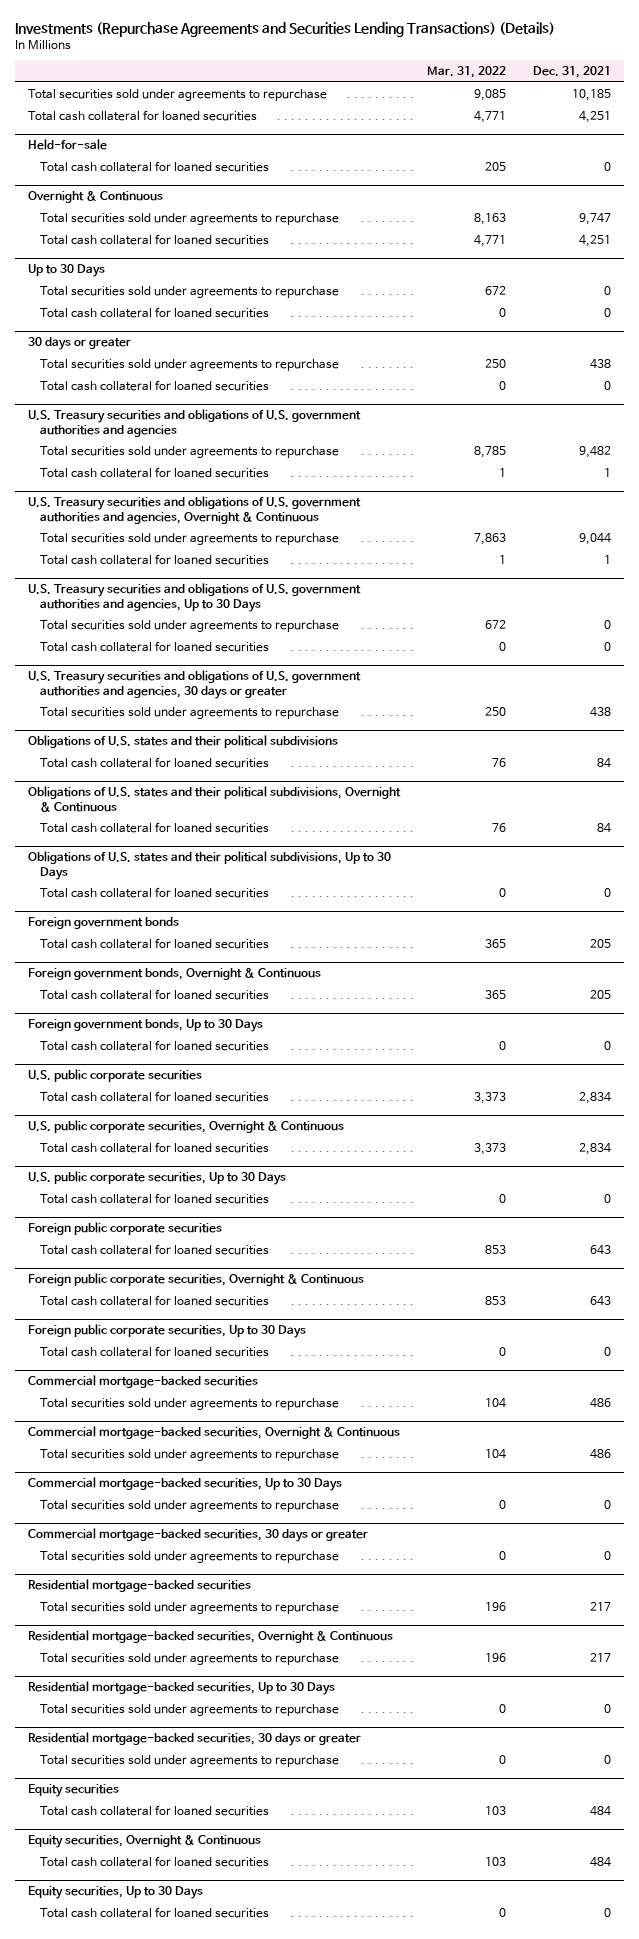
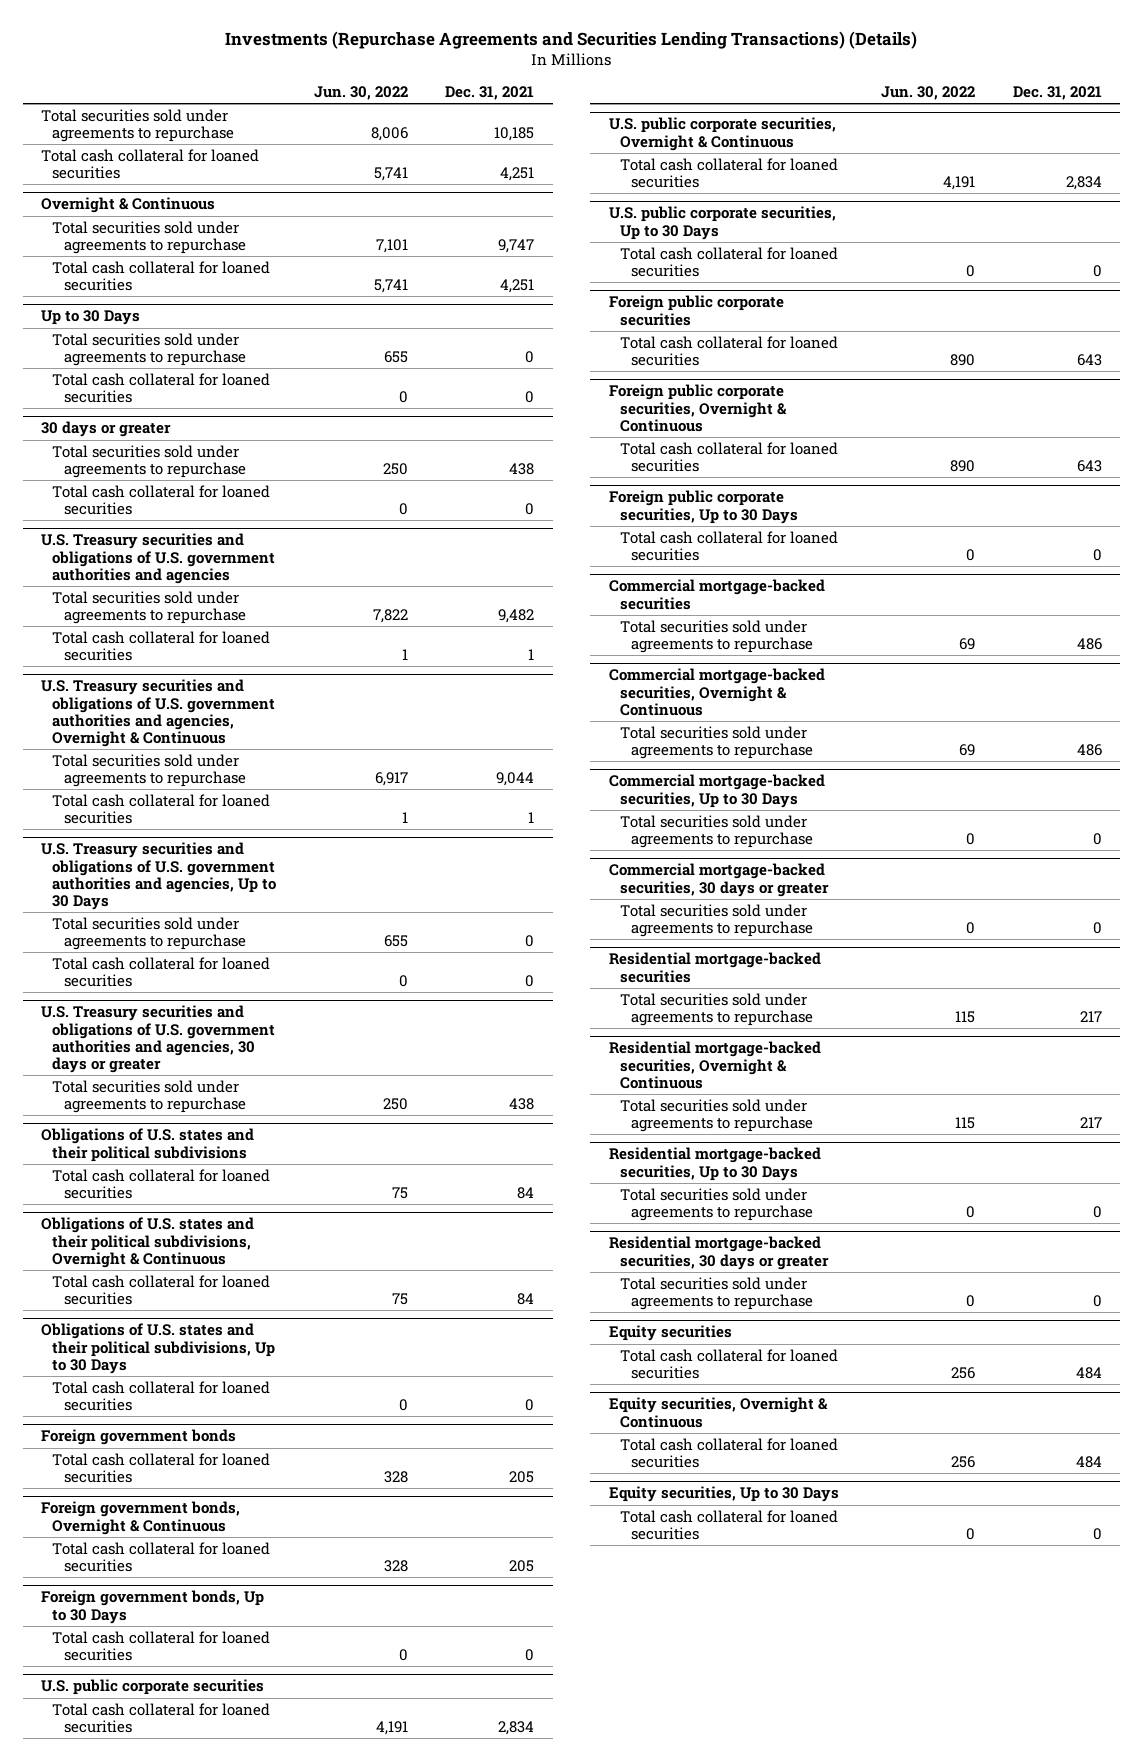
- | Mar. 31, 2022 | Dec. 31, 2021
+ | Jun. 30, 2022 | Dec. 31, 2021
- Held-for-sale
- Total cash collateral for loaned securities | 205 | 0

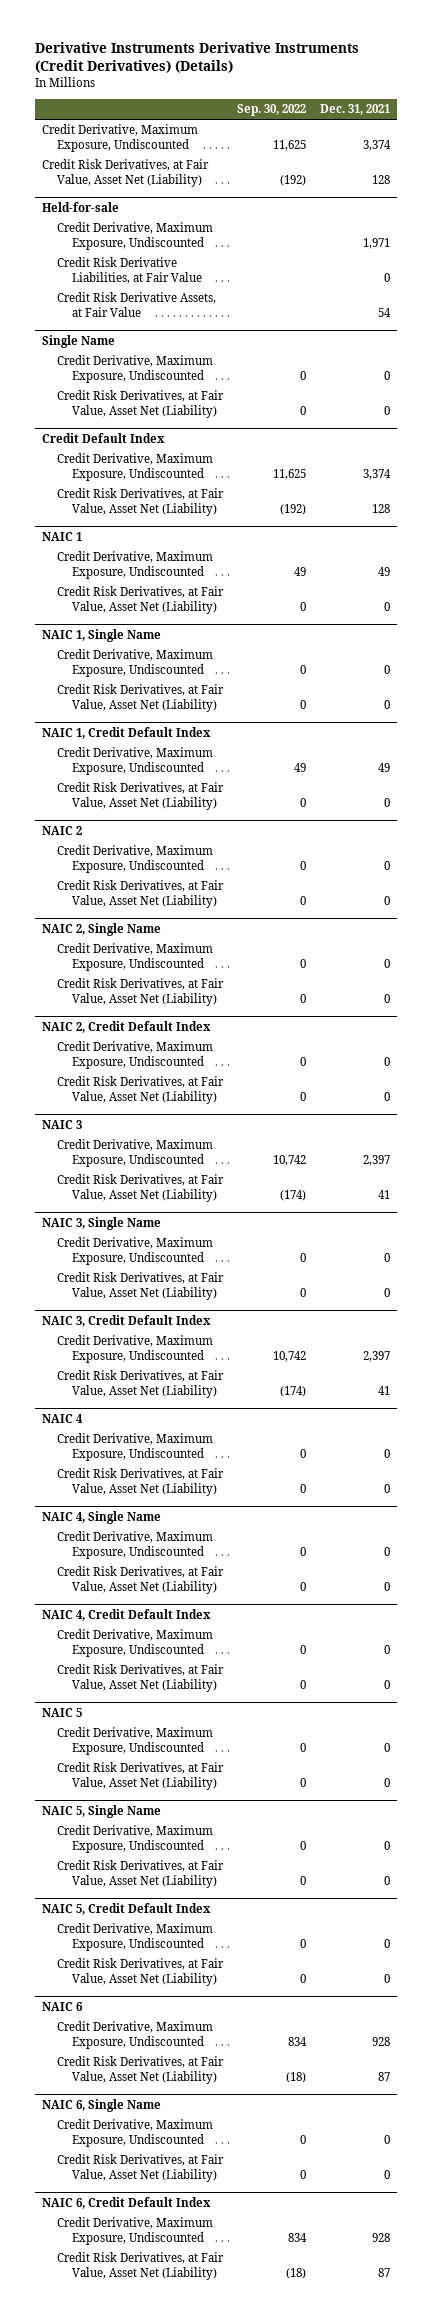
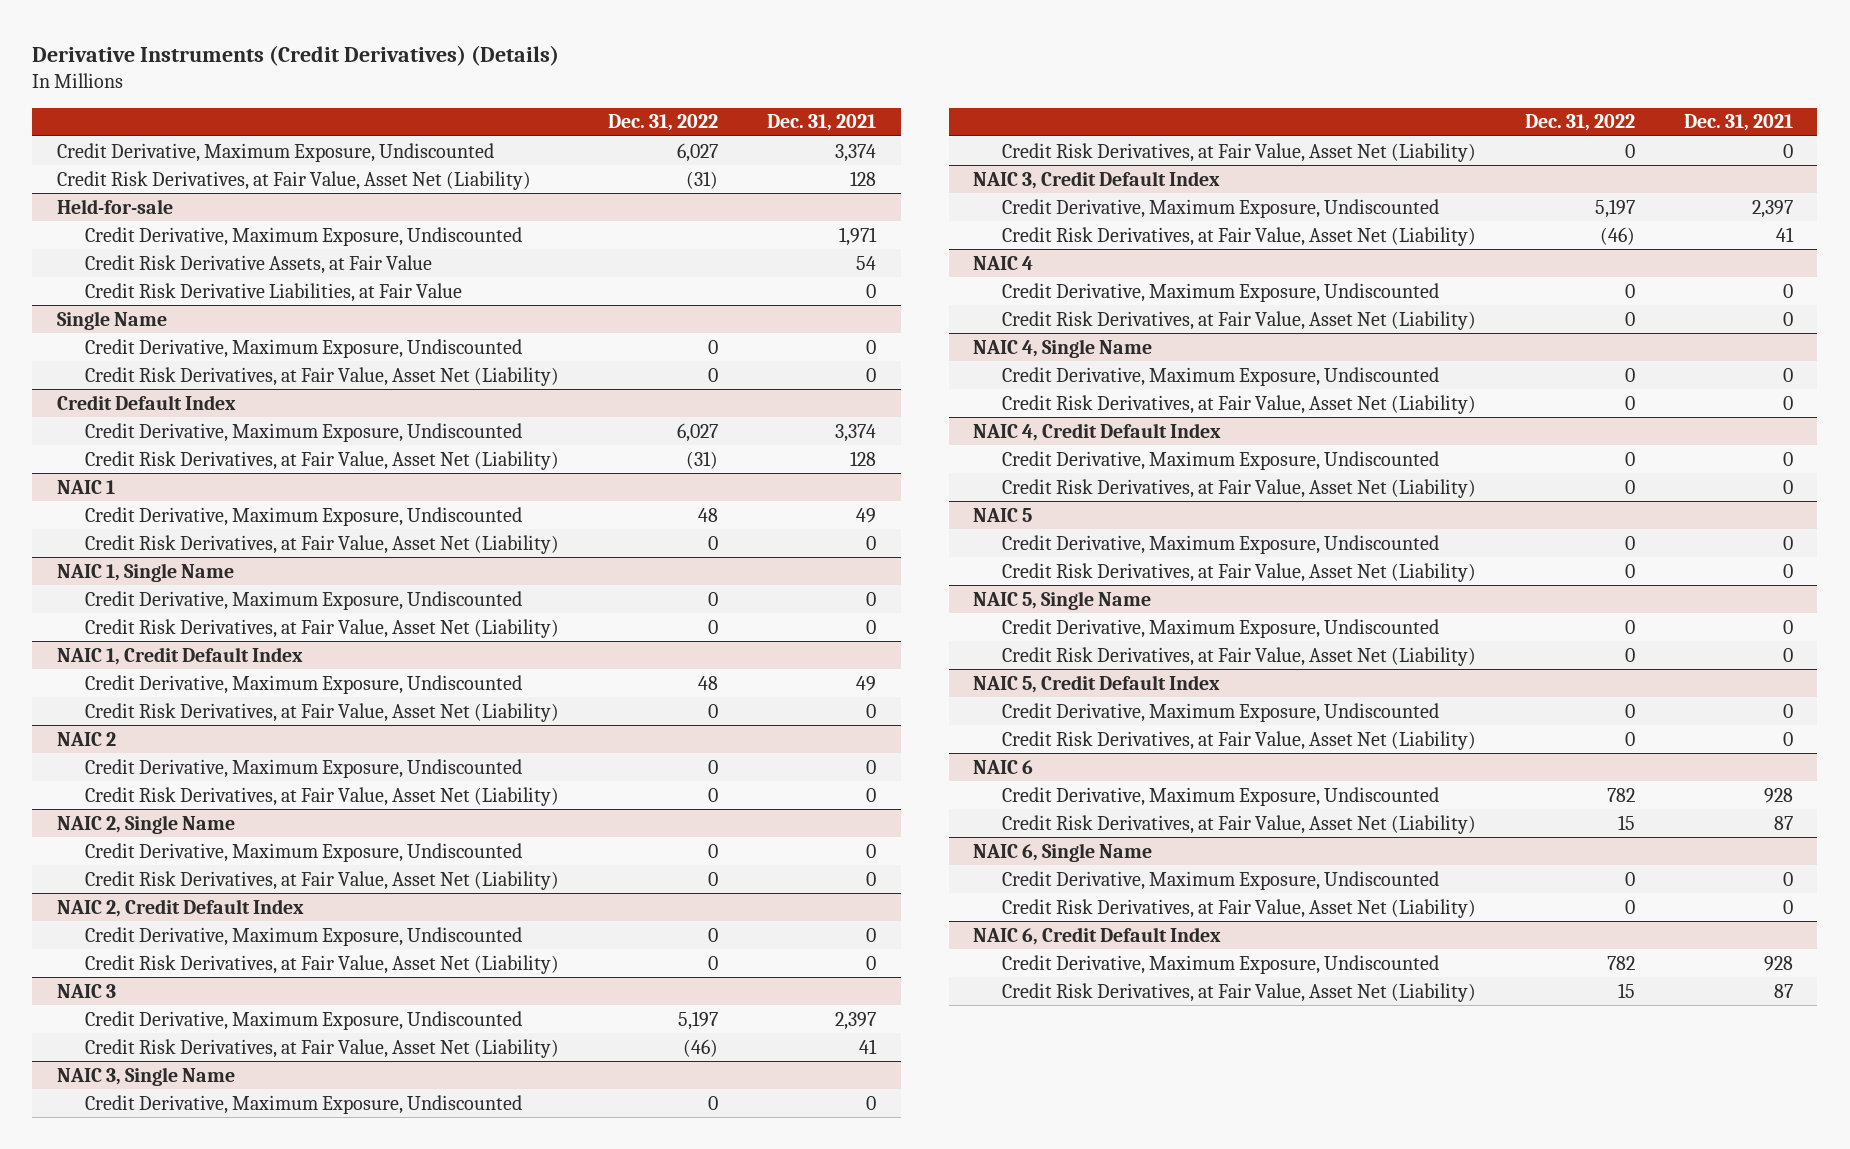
- Derivative Instruments Derivative Instruments (Credit Derivatives) (Details)
+ Derivative Instruments (Credit Derivatives) (Details)
- | Sep. 30, 2022 | Dec. 31, 2021
+ | Dec. 31, 2022 | Dec. 31, 2021
@ Held-for-sale
moved down: Credit Risk Derivative Liabilities, at Fair Value | | 0

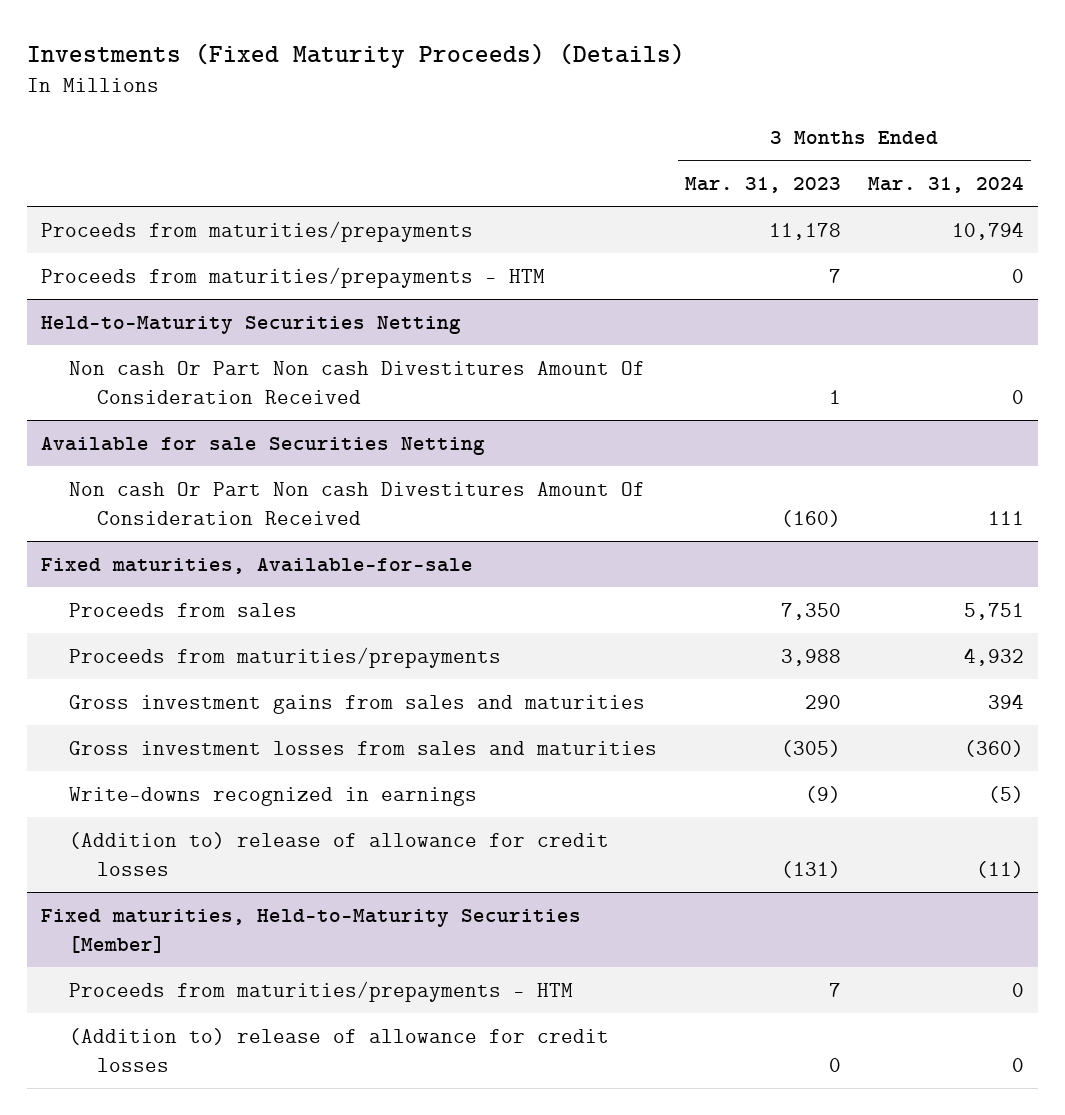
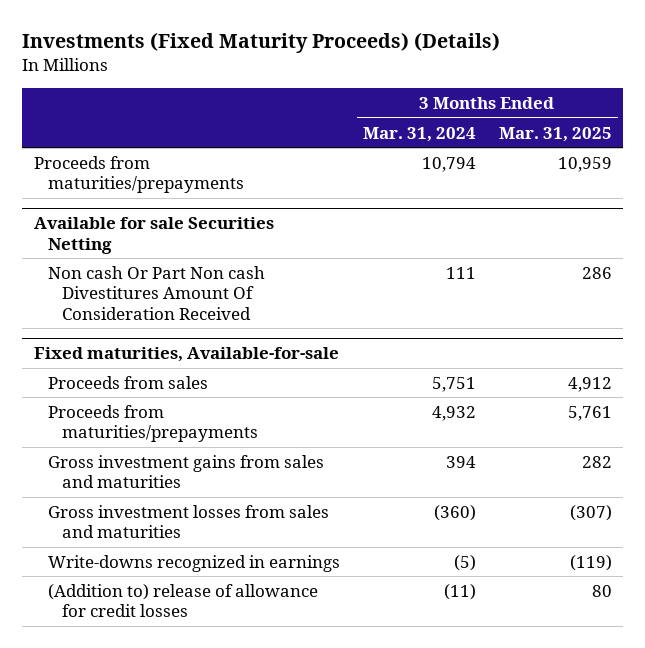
- | 3 Months Ended Mar. 31, 2023 | 3 Months Ended Mar. 31, 2024
+ | 3 Months Ended Mar. 31, 2024 | 3 Months Ended Mar. 31, 2025
- Proceeds from maturities/prepayments - HTM | 7 | 0
- Held-to-Maturity Securities Netting
- Non cash Or Part Non cash Divestitures Amount Of Consideration Received | 1 | 0
- Fixed maturities, Held-to-Maturity Securities [Member]
- Proceeds from maturities/prepayments - HTM | 7 | 0
- (Addition to) release of allowance for credit losses | 0 | 0

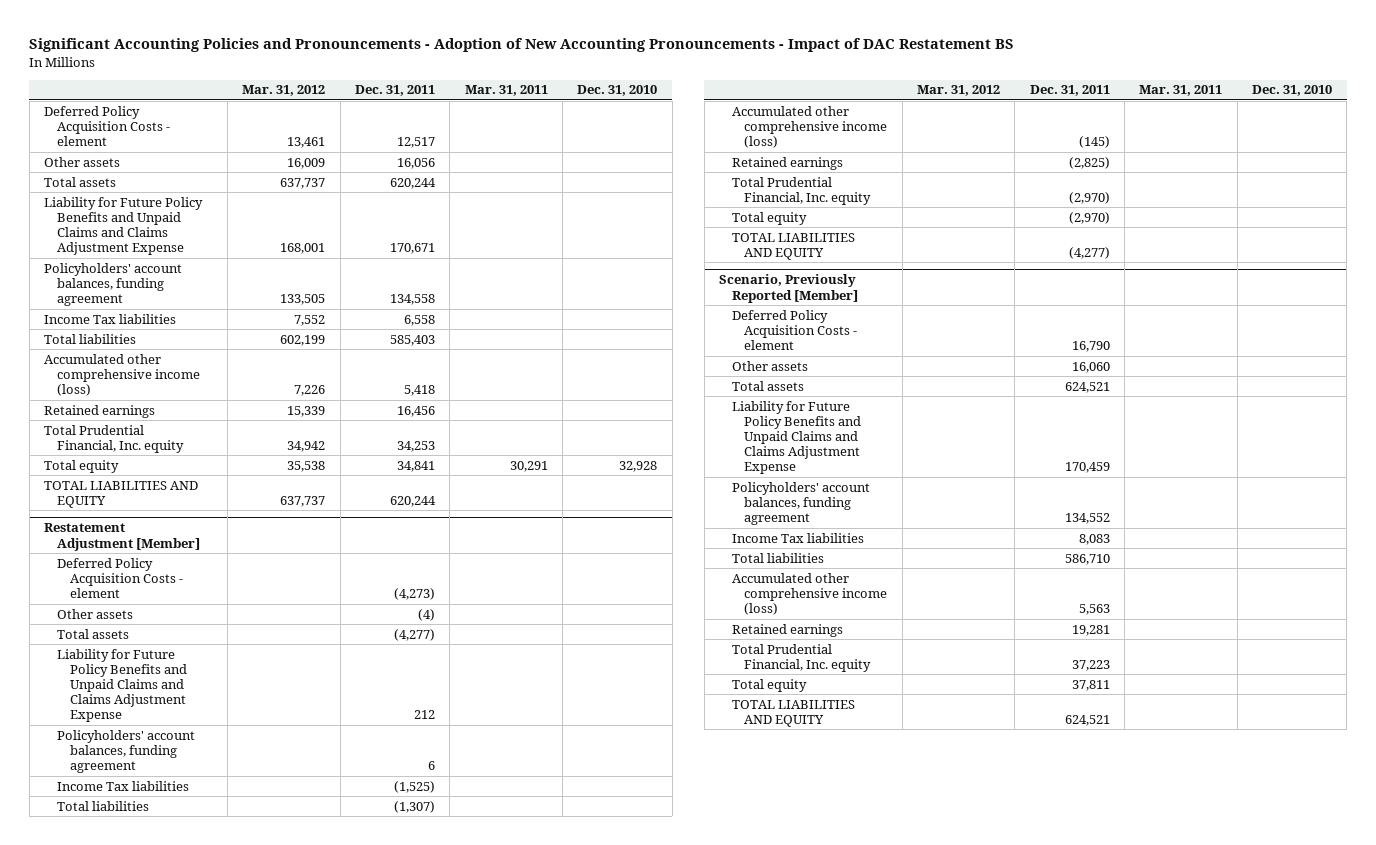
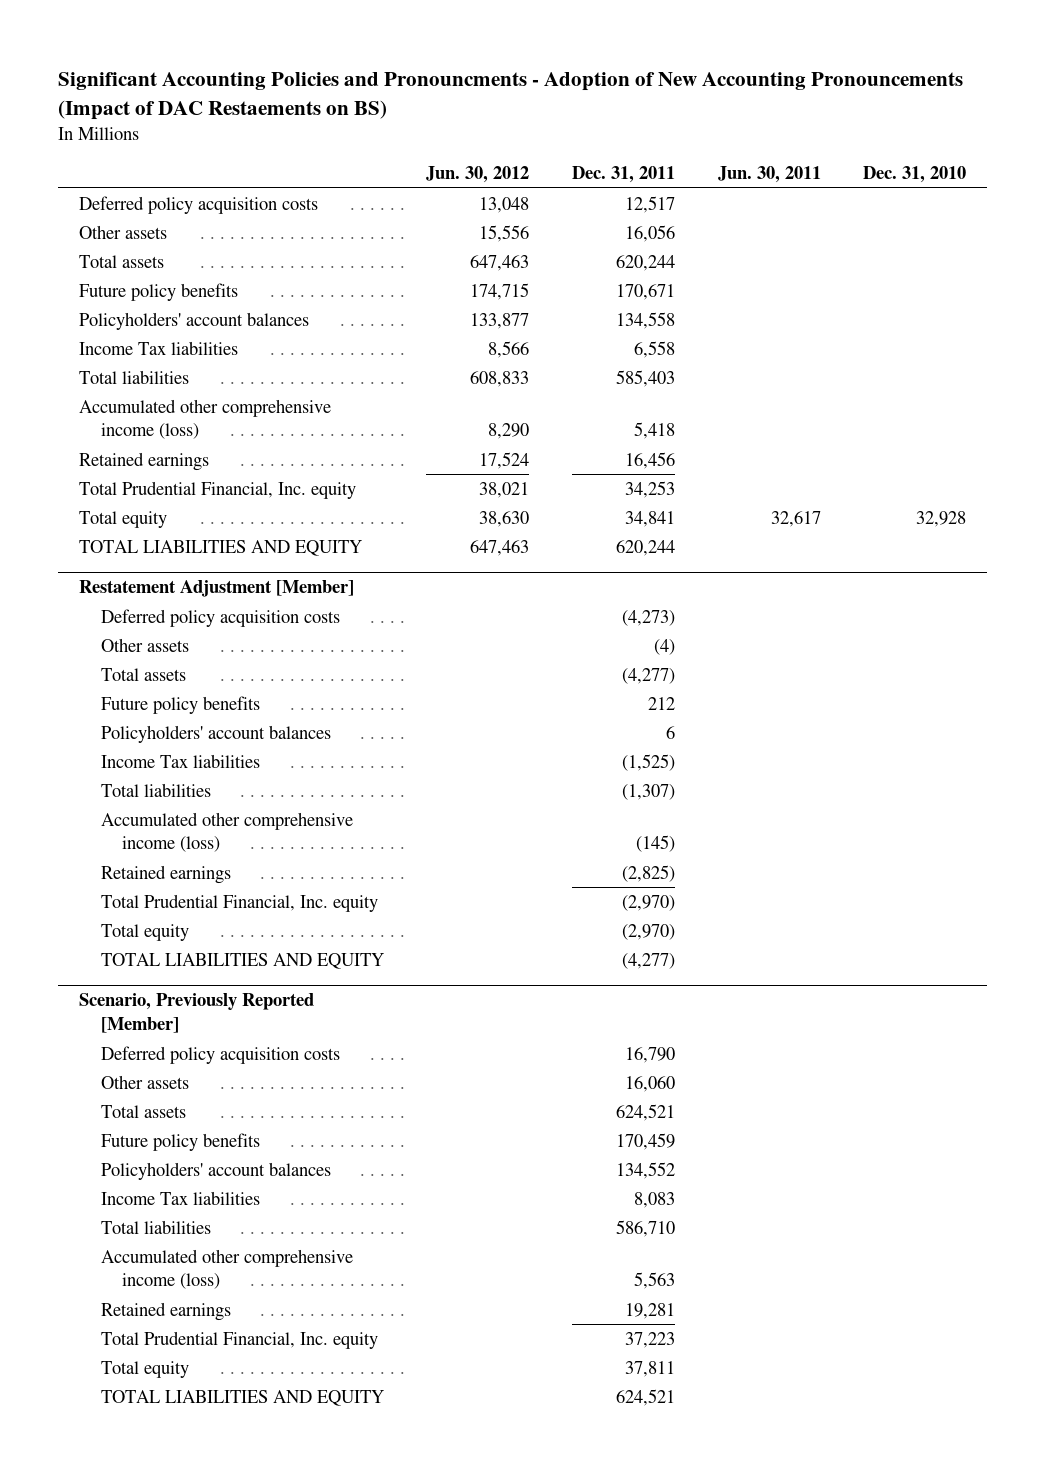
- Significant Accounting Policies and Pronouncements - Adoption of New Accounting Pronouncements - Impact of DAC Restatement BS
+ Significant Accounting Policies and Pronouncments - Adoption of New Accounting Pronouncements (Impact of DAC Restaements on BS)
- | Mar. 31, 2012 | Dec. 31, 2011 | Mar. 31, 2011 | Dec. 31, 2010
+ | Jun. 30, 2012 | Dec. 31, 2011 | Jun. 30, 2011 | Dec. 31, 2010
- Deferred Policy Acquisition Costs - element | 13,461 | 12,517 | |
+ Deferred policy acquisition costs | 13,048 | 12,517 | |
- Liability for Future Policy Benefits and Unpaid Claims and Claims Adjustment Expense | 168,001 | 170,671 | |
- Policyholders' account balances, funding agreement | 133,505 | 134,558 | |
+ Future policy benefits | 174,715 | 170,671 | |
+ Policyholders' account balances | 133,877 | 134,558 | |
@ Restatement Adjustment [Member]
- Deferred Policy Acquisition Costs - element | | (4,273) | |
+ Deferred policy acquisition costs | | (4,273) | |
- Liability for Future Policy Benefits and Unpaid Claims and Claims Adjustment Expense | | 212 | |
- Policyholders' account balances, funding agreement | | 6 | |
+ Future policy benefits | | 212 | |
+ Policyholders' account balances | | 6 | |
@ Scenario, Previously Reported [Member]
- Deferred Policy Acquisition Costs - element | | 16,790 | |
+ Deferred policy acquisition costs | | 16,790 | |
- Liability for Future Policy Benefits and Unpaid Claims and Claims Adjustment Expense | | 170,459 | |
- Policyholders' account balances, funding agreement | | 134,552 | |
+ Future policy benefits | | 170,459 | |
+ Policyholders' account balances | | 134,552 | |

